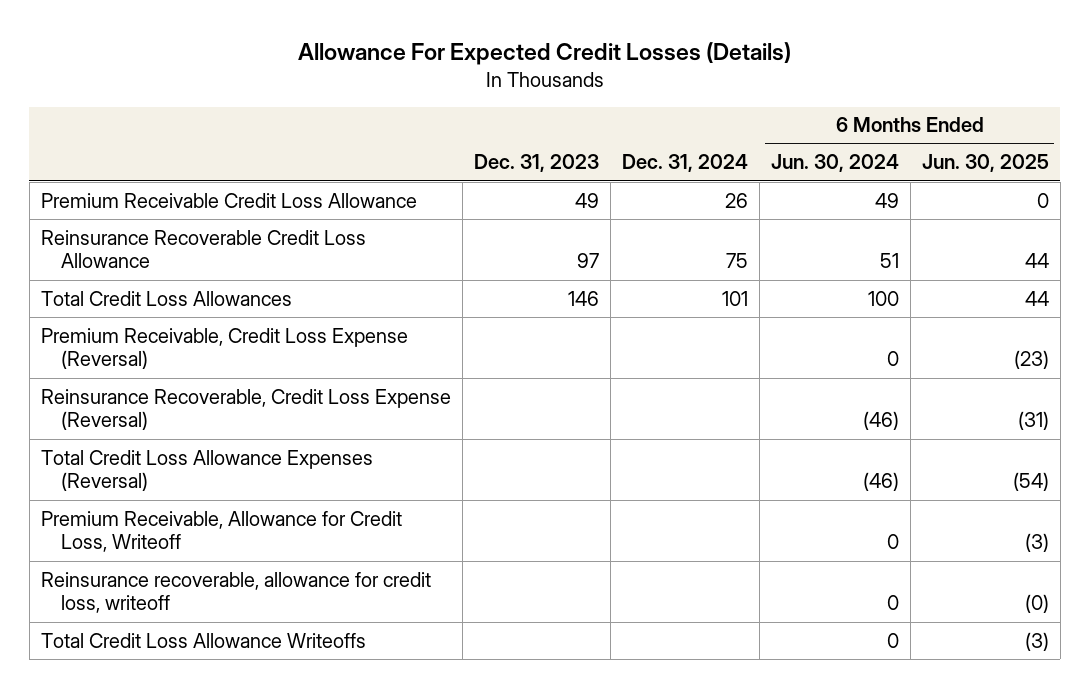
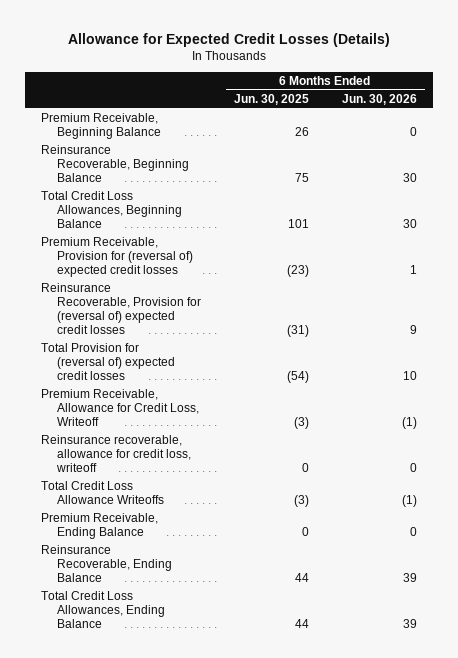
- Allowance For Expected Credit Losses (Details)
+ Allowance for Expected Credit Losses (Details)
- | Dec. 31, 2023 | Dec. 31, 2024 | 6 Months Ended Jun. 30, 2024 | 6 Months Ended Jun. 30, 2025
+ | 6 Months Ended Jun. 30, 2025 | 6 Months Ended Jun. 30, 2026
- Premium Receivable Credit Loss Allowance | 49 | 26 | 49 | 0
- Reinsurance Recoverable Credit Loss Allowance | 97 | 75 | 51 | 44
- Total Credit Loss Allowances | 146 | 101 | 100 | 44
- Premium Receivable, Credit Loss Expense (Reversal) | | | 0 | (23)
- Reinsurance Recoverable, Credit Loss Expense (Reversal) | | | (46) | (31)
- Total Credit Loss Allowance Expenses (Reversal) | | | (46) | (54)
+ Premium Receivable, Beginning Balance | 26 | 0
+ Reinsurance Recoverable, Beginning Balance | 75 | 30
+ Total Credit Loss Allowances, Beginning Balance | 101 | 30
+ Premium Receivable, Provision for (reversal of) expected credit losses | (23) | 1
+ Reinsurance Recoverable, Provision for (reversal of) expected credit losses | (31) | 9
+ Total Provision for (reversal of) expected credit losses | (54) | 10
- Reinsurance recoverable, allowance for credit loss, writeoff | | | 0 | (0)
+ Reinsurance recoverable, allowance for credit loss, writeoff | 0 | 0
+ Premium Receivable, Ending Balance | 0 | 0
+ Reinsurance Recoverable, Ending Balance | 44 | 39
+ Total Credit Loss Allowances, Ending Balance | 44 | 39

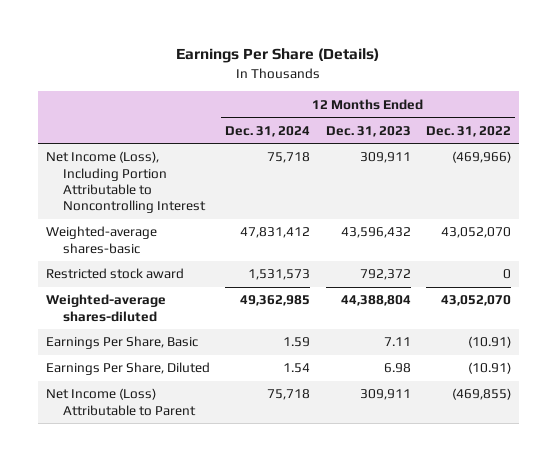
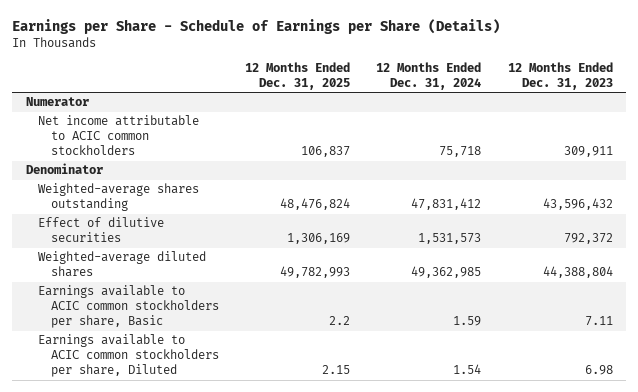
- Earnings Per Share (Details)
+ Earnings per Share - Schedule of Earnings per Share (Details)
- | 12 Months Ended Dec. 31, 2024 | 12 Months Ended Dec. 31, 2023 | 12 Months Ended Dec. 31, 2022
+ | 12 Months Ended Dec. 31, 2025 | 12 Months Ended Dec. 31, 2024 | 12 Months Ended Dec. 31, 2023
- Net Income (Loss), Including Portion Attributable to Noncontrolling Interest | 75,718 | 309,911 | (469,966)
- Weighted-average shares-basic | 47,831,412 | 43,596,432 | 43,052,070
- Restricted stock award | 1,531,573 | 792,372 | 0
- Weighted-average shares-diluted | 49,362,985 | 44,388,804 | 43,052,070
- Earnings Per Share, Basic | 1.59 | 7.11 | (10.91)
- Earnings Per Share, Diluted | 1.54 | 6.98 | (10.91)
- Net Income (Loss) Attributable to Parent | 75,718 | 309,911 | (469,855)
+ Numerator
+ Net income attributable to ACIC common stockholders | 106,837 | 75,718 | 309,911
+ Denominator
+ Weighted-average shares outstanding | 48,476,824 | 47,831,412 | 43,596,432
+ Effect of dilutive securities | 1,306,169 | 1,531,573 | 792,372
+ Weighted-average diluted shares | 49,782,993 | 49,362,985 | 44,388,804
+ Earnings available to ACIC common stockholders per share, Basic | 2.2 | 1.59 | 7.11
+ Earnings available to ACIC common stockholders per share, Diluted | 2.15 | 1.54 | 6.98

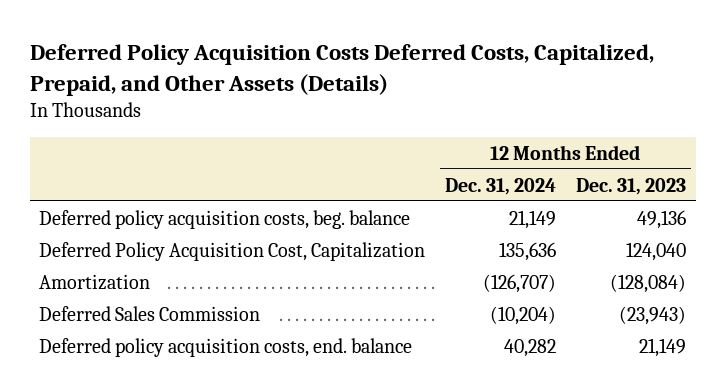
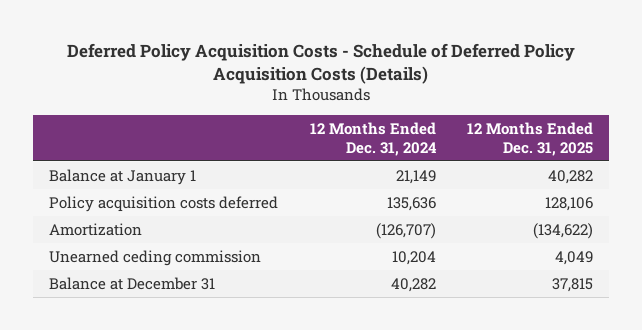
- Deferred Policy Acquisition Costs Deferred Costs, Capitalized, Prepaid, and Other Assets (Details)
+ Deferred Policy Acquisition Costs - Schedule of Deferred Policy Acquisition Costs (Details)
- | 12 Months Ended Dec. 31, 2024 | 12 Months Ended Dec. 31, 2023
+ | 12 Months Ended Dec. 31, 2024 | 12 Months Ended Dec. 31, 2025
- Deferred policy acquisition costs, beg. balance | 21,149 | 49,136
- Deferred Policy Acquisition Cost, Capitalization | 135,636 | 124,040
+ Balance at January 1 | 21,149 | 40,282
+ Policy acquisition costs deferred | 135,636 | 128,106
- Deferred Sales Commission | (10,204) | (23,943)
- Deferred policy acquisition costs, end. balance | 40,282 | 21,149
+ Unearned ceding commission | 10,204 | 4,049
+ Balance at December 31 | 40,282 | 37,815

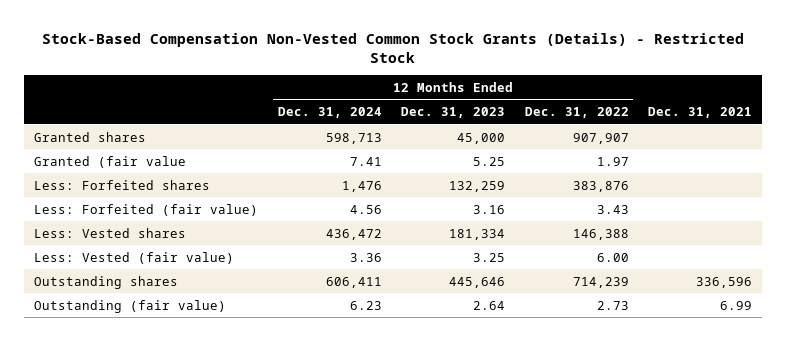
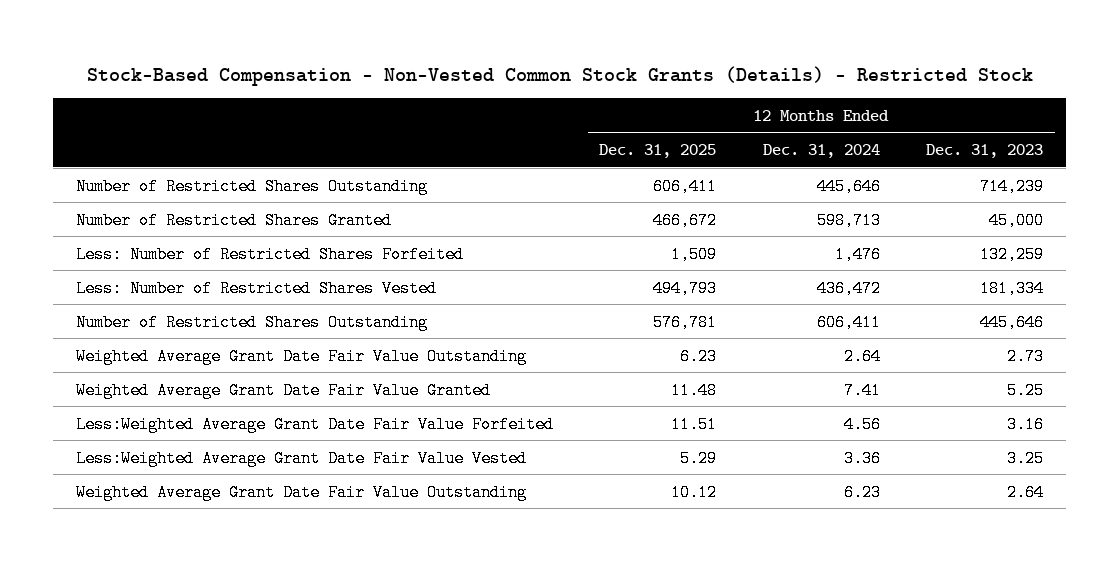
- Stock-Based Compensation Non-Vested Common Stock Grants (Details) - Restricted Stock
+ Stock-Based Compensation - Non-Vested Common Stock Grants (Details) - Restricted Stock
- | 12 Months Ended Dec. 31, 2024 | 12 Months Ended Dec. 31, 2023 | 12 Months Ended Dec. 31, 2022 | Dec. 31, 2021
+ | 12 Months Ended Dec. 31, 2025 | 12 Months Ended Dec. 31, 2024 | 12 Months Ended Dec. 31, 2023
- Granted shares | 598,713 | 45,000 | 907,907 |
- Granted (fair value | 7.41 | 5.25 | 1.97 |
- Less: Forfeited shares | 1,476 | 132,259 | 383,876 |
- Less: Forfeited (fair value) | 4.56 | 3.16 | 3.43 |
- Less: Vested shares | 436,472 | 181,334 | 146,388 |
- Less: Vested (fair value) | 3.36 | 3.25 | 6.00 |
- Outstanding shares | 606,411 | 445,646 | 714,239 | 336,596
- Outstanding (fair value) | 6.23 | 2.64 | 2.73 | 6.99
+ Number of Restricted Shares Outstanding | 606,411 | 445,646 | 714,239
+ Number of Restricted Shares Granted | 466,672 | 598,713 | 45,000
+ Less: Number of Restricted Shares Forfeited | 1,509 | 1,476 | 132,259
+ Less: Number of Restricted Shares Vested | 494,793 | 436,472 | 181,334
+ Number of Restricted Shares Outstanding | 576,781 | 606,411 | 445,646
+ Weighted Average Grant Date Fair Value Outstanding | 6.23 | 2.64 | 2.73
+ Weighted Average Grant Date Fair Value Granted | 11.48 | 7.41 | 5.25
+ Less:Weighted Average Grant Date Fair Value Forfeited | 11.51 | 4.56 | 3.16
+ Less:Weighted Average Grant Date Fair Value Vested | 5.29 | 3.36 | 3.25
+ Weighted Average Grant Date Fair Value Outstanding | 10.12 | 6.23 | 2.64

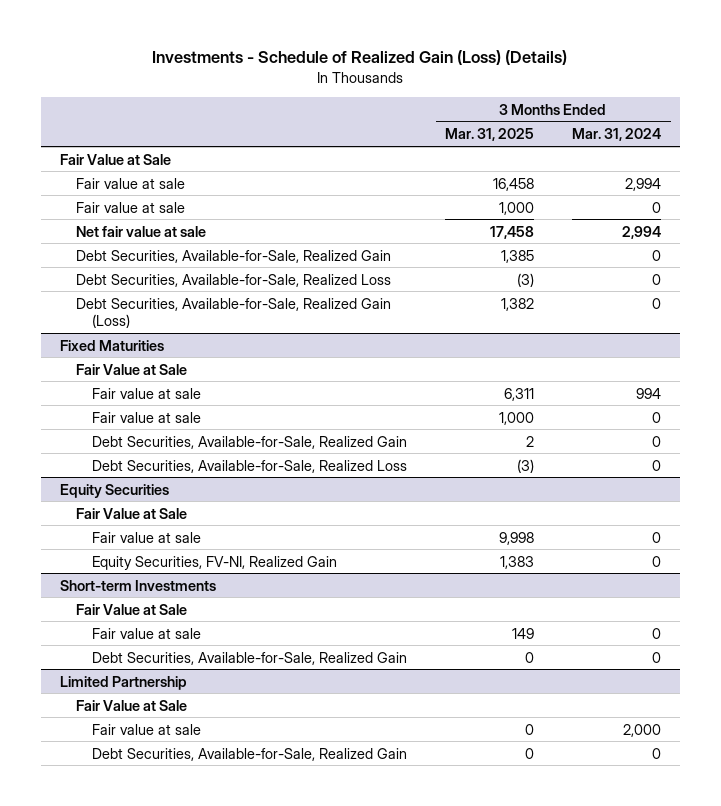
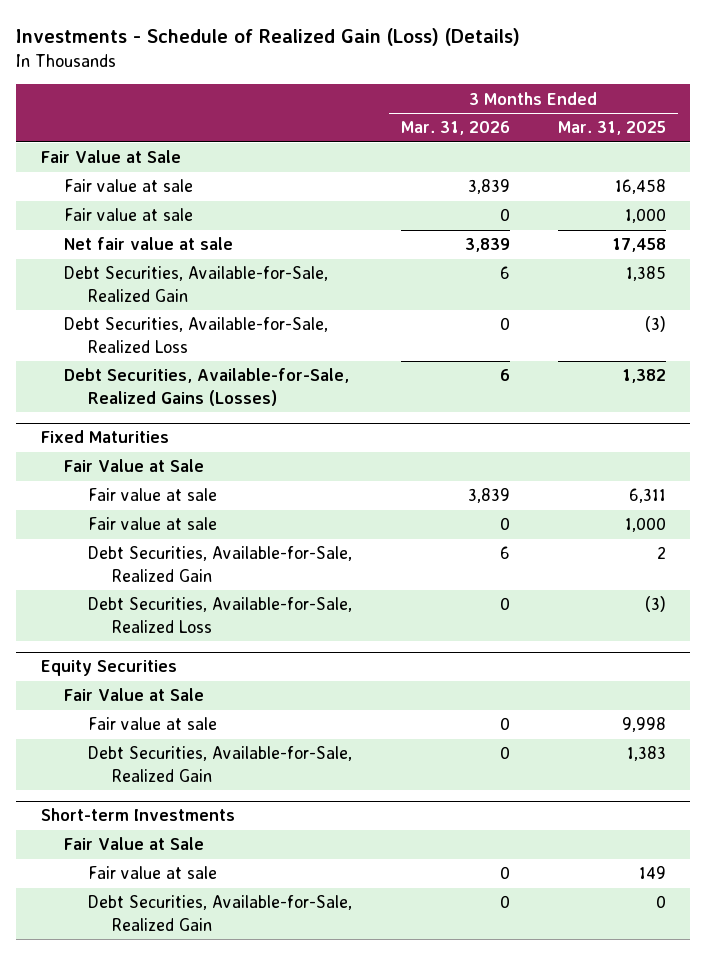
- | 3 Months Ended Mar. 31, 2025 | 3 Months Ended Mar. 31, 2024
+ | 3 Months Ended Mar. 31, 2026 | 3 Months Ended Mar. 31, 2025
- Debt Securities, Available-for-Sale, Realized Gain (Loss) | 1,382 | 0
+ Debt Securities, Available-for-Sale, Realized Gains (Losses) | 6 | 1,382
@ Equity Securities
- Equity Securities, FV-NI, Realized Gain | 1,383 | 0
+ Debt Securities, Available-for-Sale, Realized Gain | 0 | 1,383
- Limited Partnership
- Fair Value at Sale
- Fair value at sale | 0 | 2,000
- Debt Securities, Available-for-Sale, Realized Gain | 0 | 0

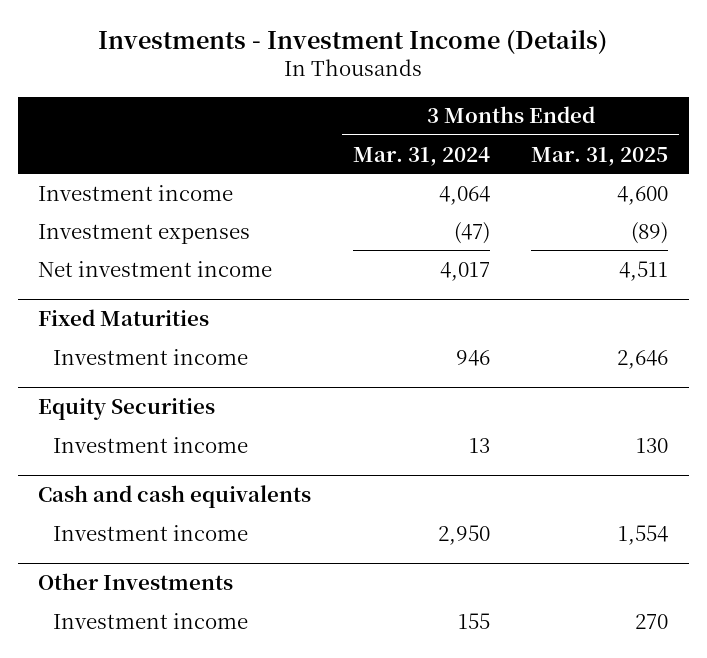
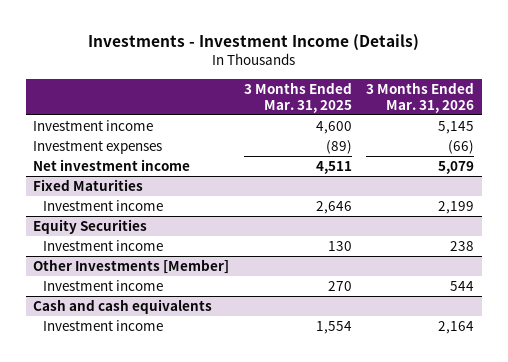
- | 3 Months Ended Mar. 31, 2024 | 3 Months Ended Mar. 31, 2025
+ | 3 Months Ended Mar. 31, 2025 | 3 Months Ended Mar. 31, 2026
+ Other Investments [Member]
+ Investment income | 270 | 544
- Other Investments
- Investment income | 155 | 270

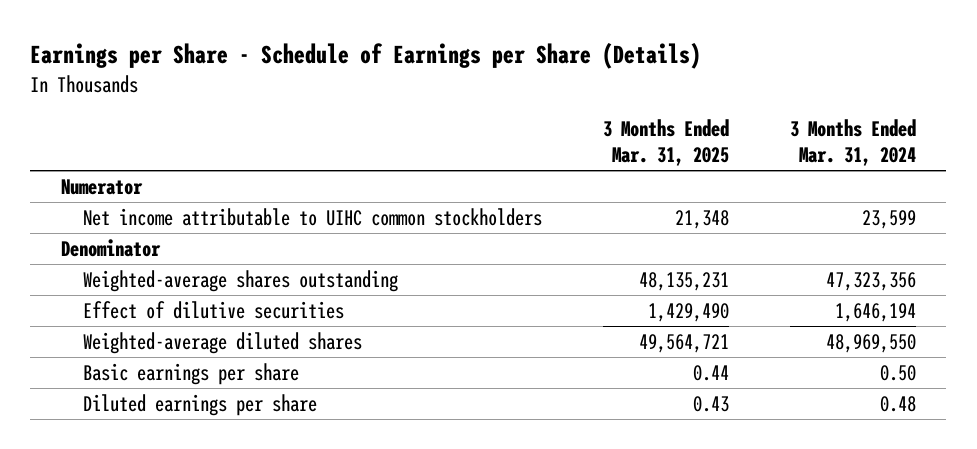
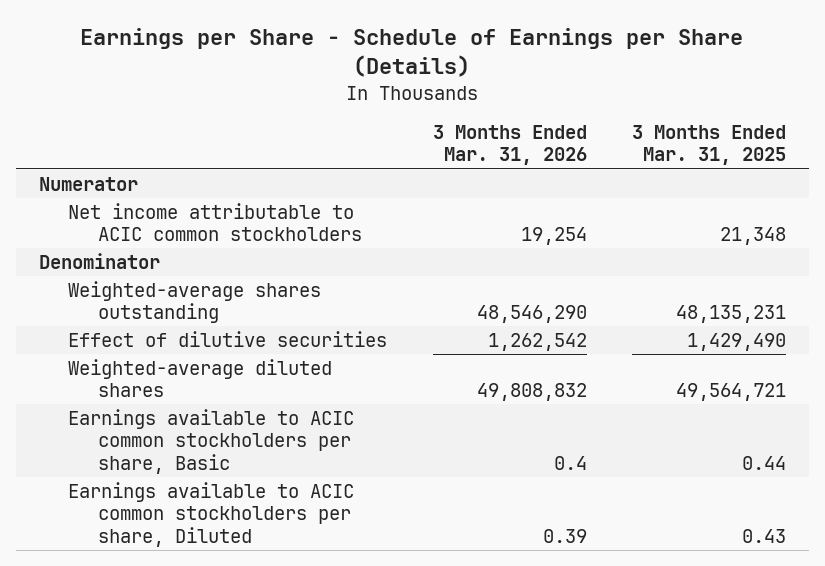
- | 3 Months Ended Mar. 31, 2025 | 3 Months Ended Mar. 31, 2024
+ | 3 Months Ended Mar. 31, 2026 | 3 Months Ended Mar. 31, 2025
- Net income attributable to UIHC common stockholders | 21,348 | 23,599
+ Net income attributable to ACIC common stockholders | 19,254 | 21,348
- Basic earnings per share | 0.44 | 0.50
- Diluted earnings per share | 0.43 | 0.48
+ Earnings available to ACIC common stockholders per share, Basic | 0.4 | 0.44
+ Earnings available to ACIC common stockholders per share, Diluted | 0.39 | 0.43

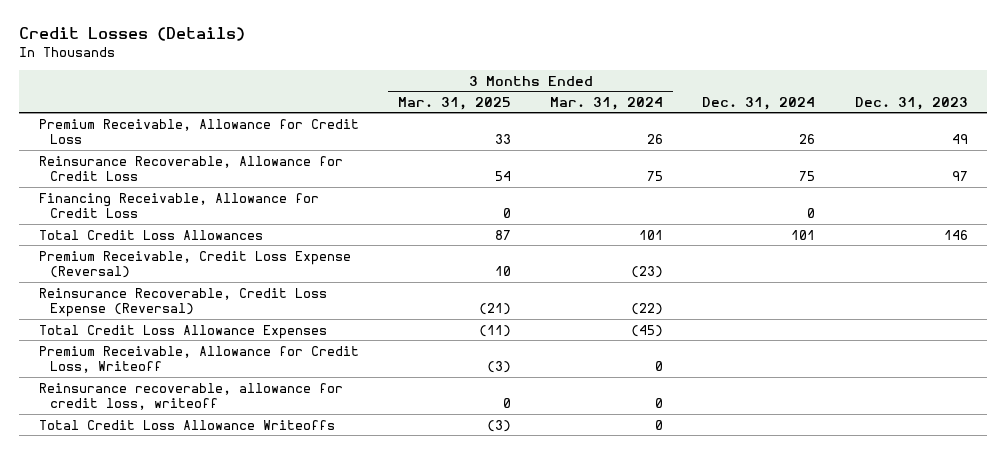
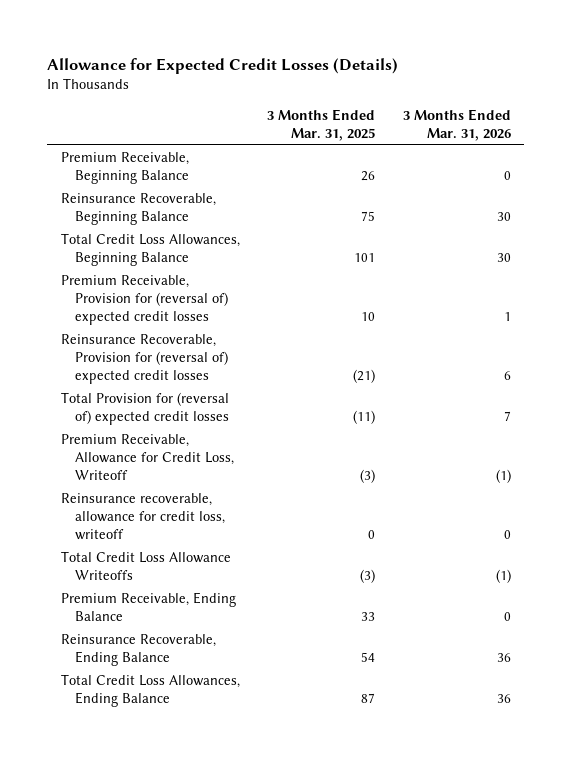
- Credit Losses (Details)
+ Allowance for Expected Credit Losses (Details)
- | 3 Months Ended Mar. 31, 2025 | 3 Months Ended Mar. 31, 2024 | Dec. 31, 2024 | Dec. 31, 2023
+ | 3 Months Ended Mar. 31, 2025 | 3 Months Ended Mar. 31, 2026
- Premium Receivable, Allowance for Credit Loss | 33 | 26 | 26 | 49
- Reinsurance Recoverable, Allowance for Credit Loss | 54 | 75 | 75 | 97
- Financing Receivable, Allowance for Credit Loss | 0 | | 0 |
- Total Credit Loss Allowances | 87 | 101 | 101 | 146
- Premium Receivable, Credit Loss Expense (Reversal) | 10 | (23) | |
- Reinsurance Recoverable, Credit Loss Expense (Reversal) | (21) | (22) | |
- Total Credit Loss Allowance Expenses | (11) | (45) | |
+ Premium Receivable, Beginning Balance | 26 | 0
+ Reinsurance Recoverable, Beginning Balance | 75 | 30
+ Total Credit Loss Allowances, Beginning Balance | 101 | 30
+ Premium Receivable, Provision for (reversal of) expected credit losses | 10 | 1
+ Reinsurance Recoverable, Provision for (reversal of) expected credit losses | (21) | 6
+ Total Provision for (reversal of) expected credit losses | (11) | 7
+ Premium Receivable, Ending Balance | 33 | 0
+ Reinsurance Recoverable, Ending Balance | 54 | 36
+ Total Credit Loss Allowances, Ending Balance | 87 | 36

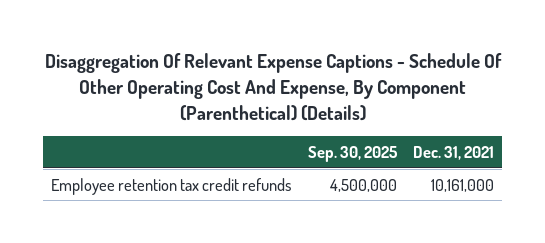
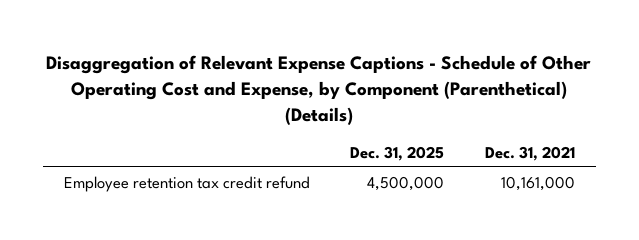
- Disaggregation Of Relevant Expense Captions - Schedule Of Other Operating Cost And Expense, By Component (Parenthetical) (Details)
+ Disaggregation of Relevant Expense Captions - Schedule of Other Operating Cost and Expense, by Component (Parenthetical) (Details)
- | Sep. 30, 2025 | Dec. 31, 2021
+ | Dec. 31, 2025 | Dec. 31, 2021
- Employee retention tax credit refunds | 4,500,000 | 10,161,000
+ Employee retention tax credit refund | 4,500,000 | 10,161,000

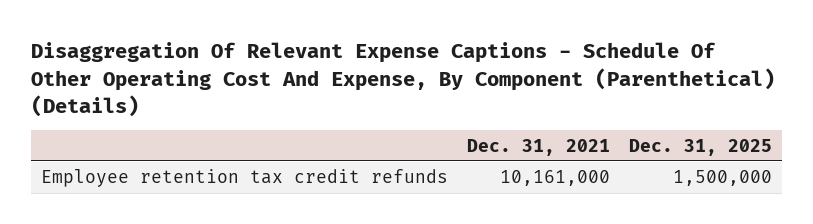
- Disaggregation of Relevant Expense Captions - Schedule of Other Operating Cost and Expense, by Component (Parenthetical) (Details)
+ Disaggregation Of Relevant Expense Captions - Schedule Of Other Operating Cost And Expense, By Component (Parenthetical) (Details)
- | Dec. 31, 2025 | Dec. 31, 2021
+ | Dec. 31, 2021 | Dec. 31, 2025
- Employee retention tax credit refund | 4,500,000 | 10,161,000
+ Employee retention tax credit refunds | 10,161,000 | 1,500,000

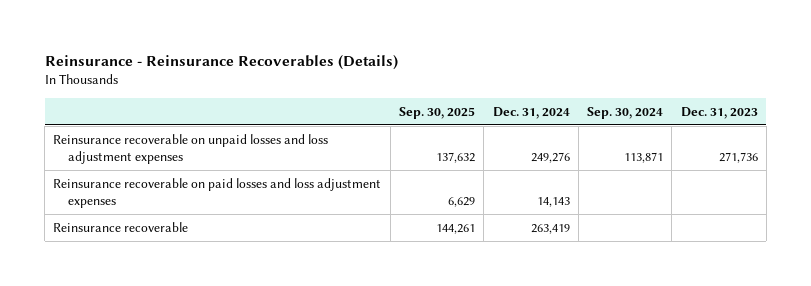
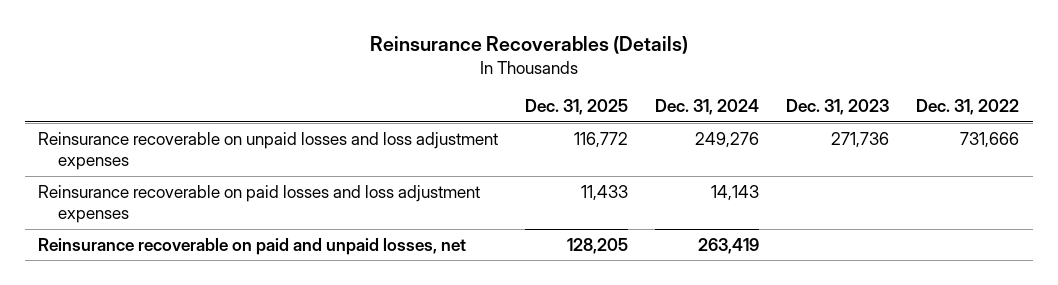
- Reinsurance - Reinsurance Recoverables (Details)
+ Reinsurance Recoverables (Details)
- | Sep. 30, 2025 | Dec. 31, 2024 | Sep. 30, 2024 | Dec. 31, 2023
+ | Dec. 31, 2025 | Dec. 31, 2024 | Dec. 31, 2023 | Dec. 31, 2022
- Reinsurance recoverable | 144,261 | 263,419 | |
+ Reinsurance recoverable on paid and unpaid losses, net | 128,205 | 263,419 | |

